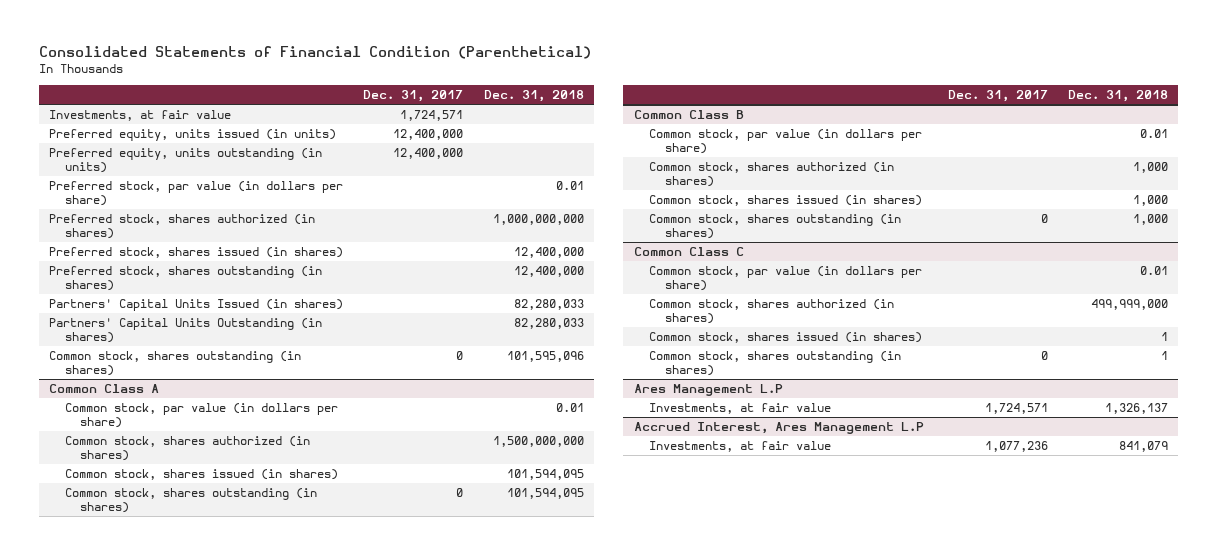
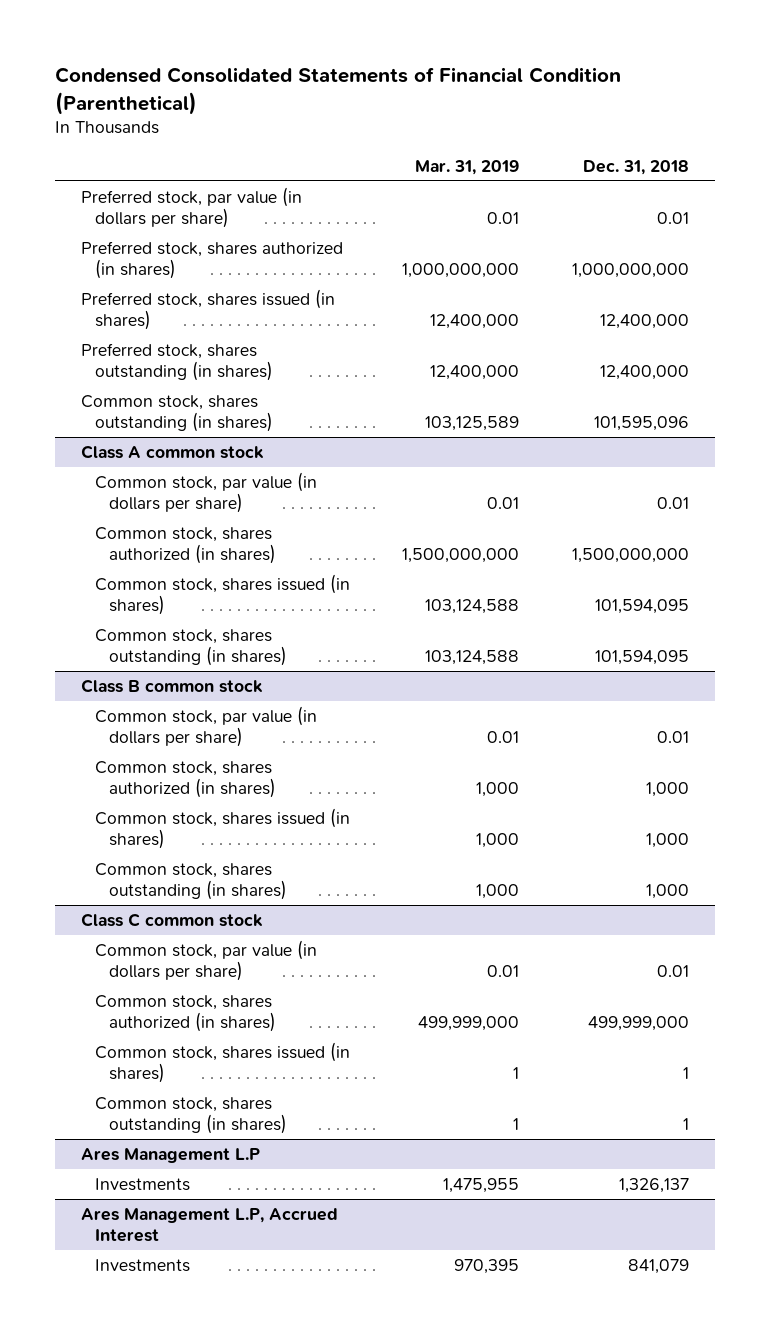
- Consolidated Statements of Financial Condition (Parenthetical)
+ Condensed Consolidated Statements of Financial Condition (Parenthetical)
- | Dec. 31, 2017 | Dec. 31, 2018
+ | Mar. 31, 2019 | Dec. 31, 2018
- Investments, at fair value | 1,724,571 |
- Preferred equity, units issued (in units) | 12,400,000 |
- Preferred equity, units outstanding (in units) | 12,400,000 |
- Partners' Capital Units Issued (in shares) | | 82,280,033
- Partners' Capital Units Outstanding (in shares) | | 82,280,033
- Common Class A
+ Class A common stock
- Common Class B
+ Class B common stock
- Common Class C
+ Class C common stock
@ Ares Management L.P
- Investments, at fair value | 1,724,571 | 1,326,137
- Accrued Interest, Ares Management L.P
- Investments, at fair value | 1,077,236 | 841,079
@ Ares Management L.P
+ Investments | 1,475,955 | 1,326,137
+ Ares Management L.P, Accrued Interest
+ Investments | 970,395 | 841,079

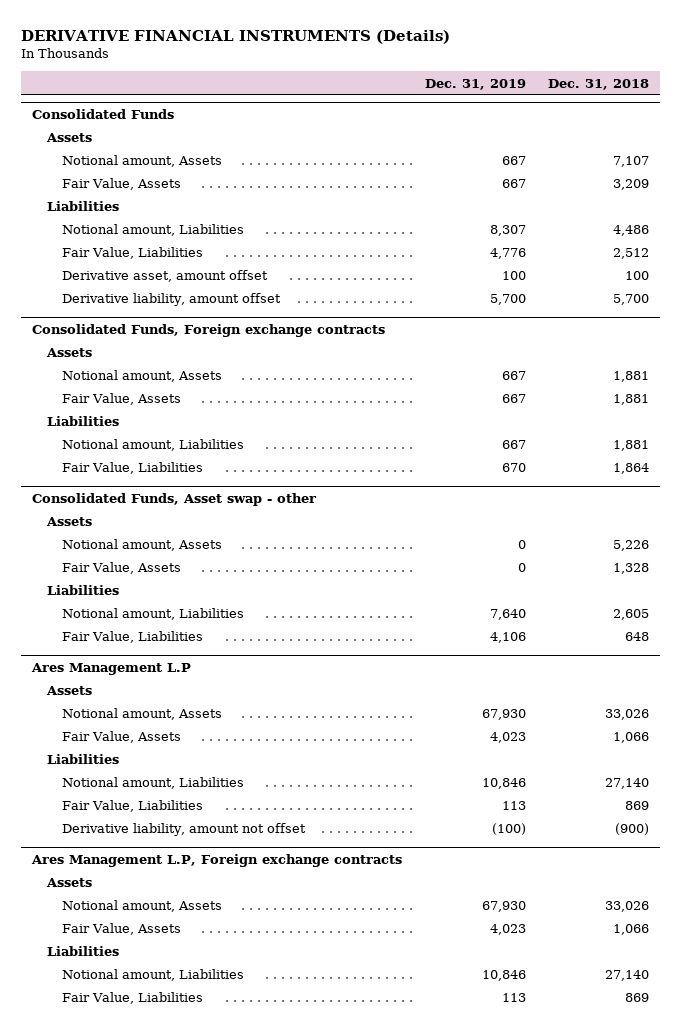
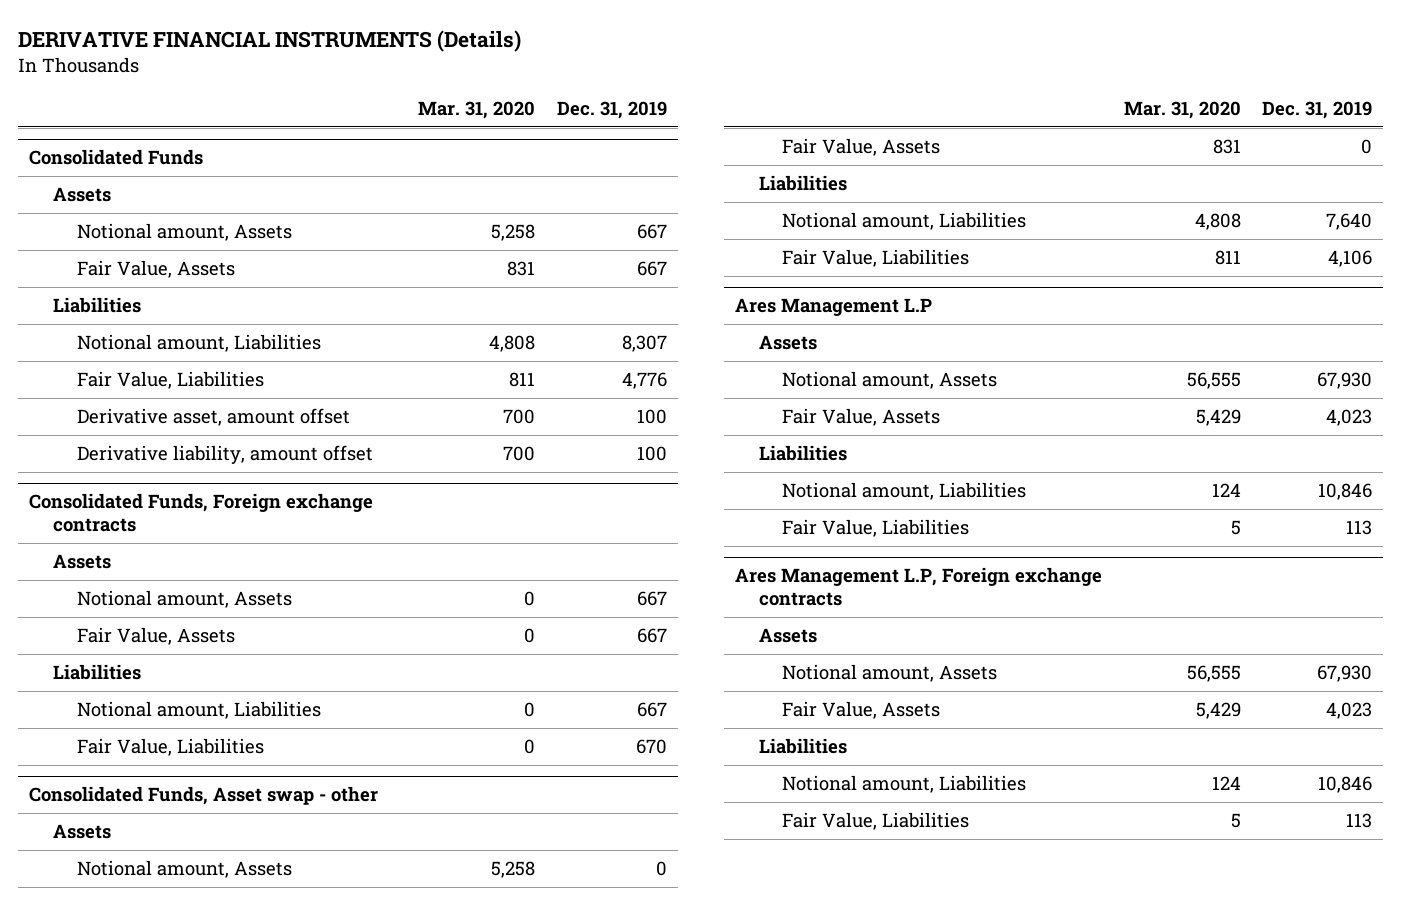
- | Dec. 31, 2019 | Dec. 31, 2018
+ | Mar. 31, 2020 | Dec. 31, 2019
@ Consolidated Funds
- Derivative liability, amount offset | 5,700 | 5,700
+ Derivative liability, amount offset | 700 | 100
@ Ares Management L.P
- Derivative liability, amount not offset | (100) | (900)

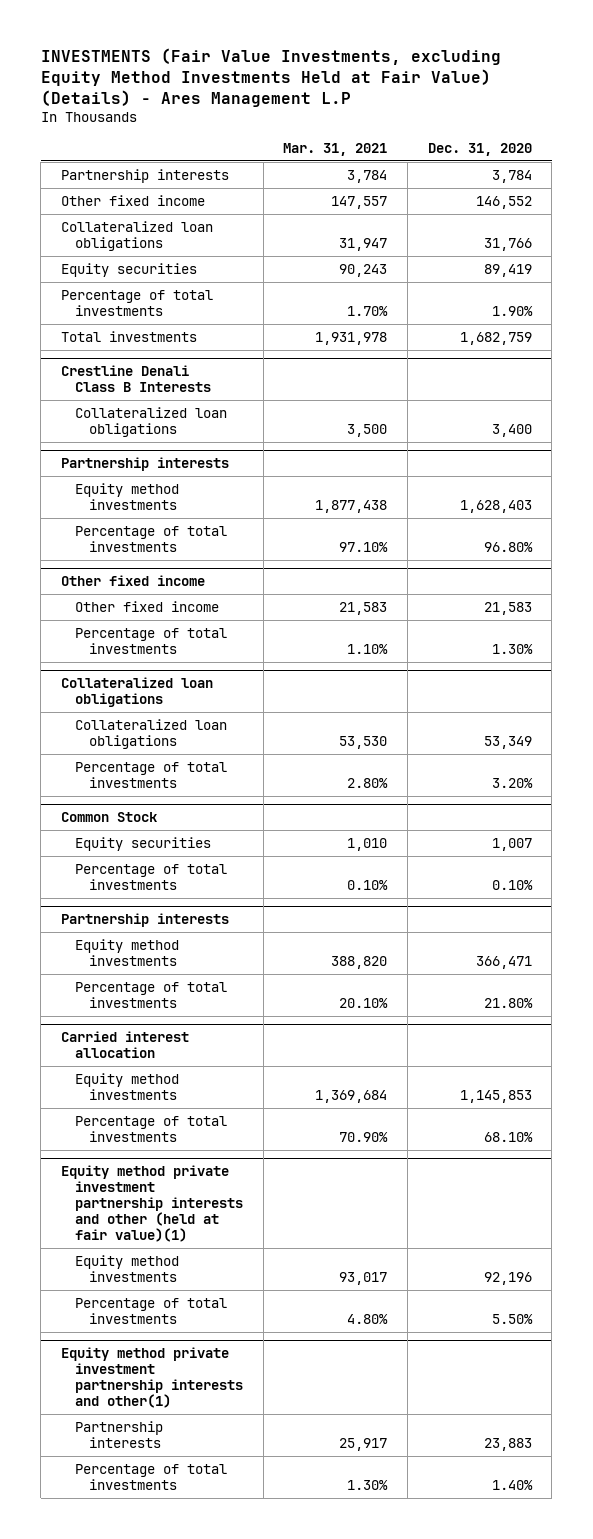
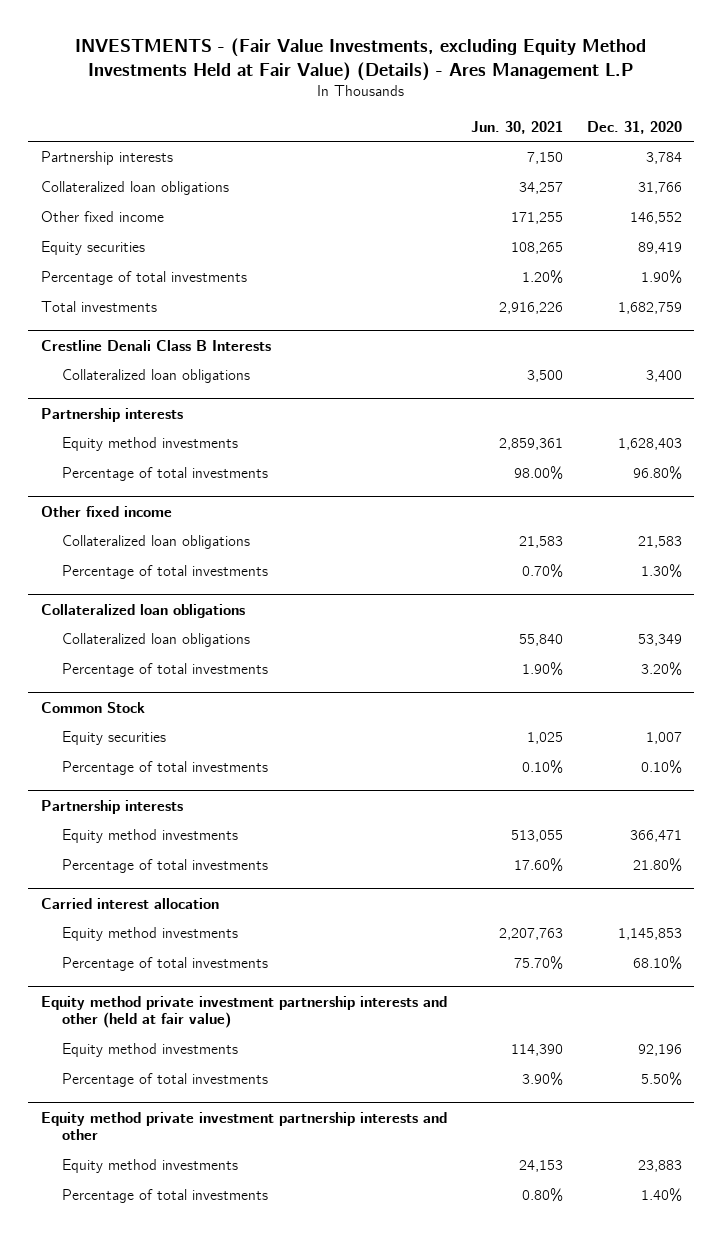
- INVESTMENTS (Fair Value Investments, excluding Equity Method Investments Held at Fair Value) (Details) - Ares Management L.P
+ INVESTMENTS - (Fair Value Investments, excluding Equity Method Investments Held at Fair Value) (Details) - Ares Management L.P
- | Mar. 31, 2021 | Dec. 31, 2020
+ | Jun. 30, 2021 | Dec. 31, 2020
moved down: Other fixed income | 171,255 | 146,552
@ Other fixed income
- Other fixed income | 21,583 | 21,583
+ Collateralized loan obligations | 21,583 | 21,583
- Equity method private investment partnership interests and other (held at fair value)(1)
+ Equity method private investment partnership interests and other (held at fair value)
- Equity method private investment partnership interests and other(1)
- Partnership interests | 25,917 | 23,883
+ Equity method private investment partnership interests and other
+ Equity method investments | 24,153 | 23,883

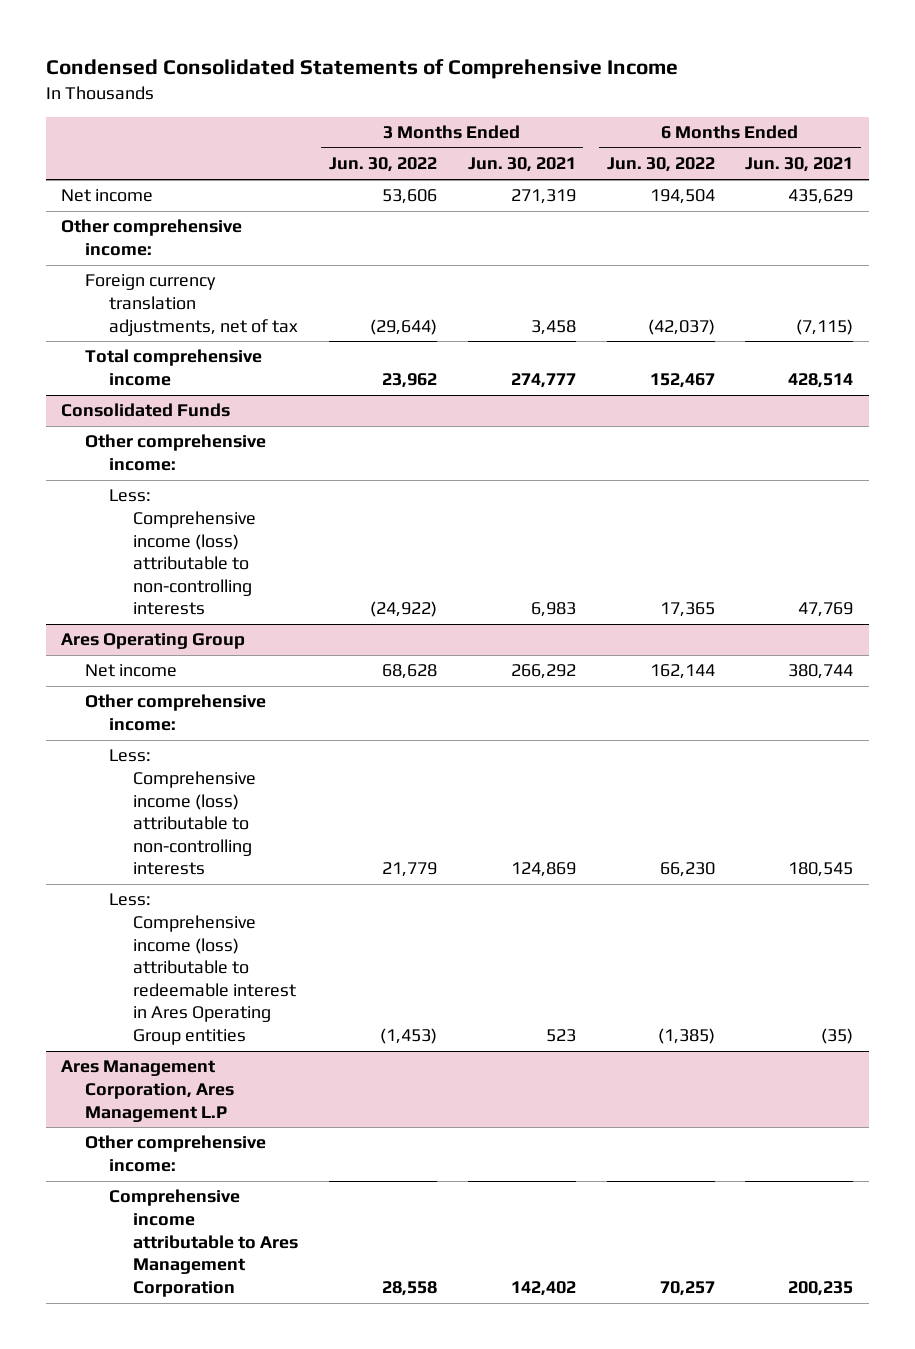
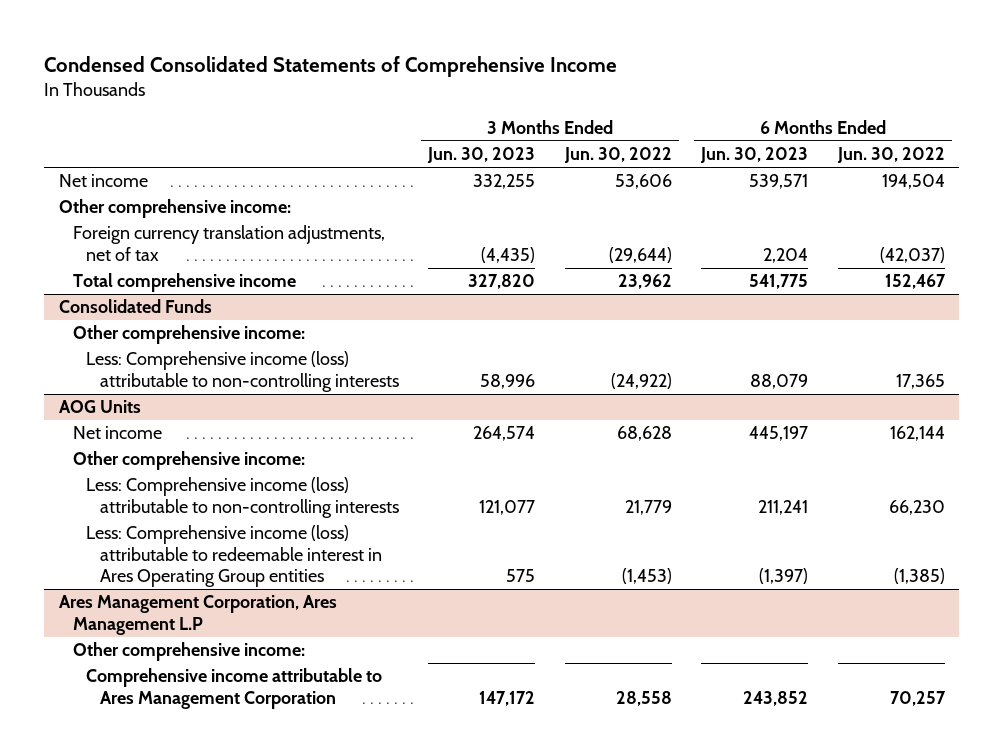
- | 3 Months Ended Jun. 30, 2022 | 3 Months Ended Jun. 30, 2021 | 6 Months Ended Jun. 30, 2022 | 6 Months Ended Jun. 30, 2021
+ | 3 Months Ended Jun. 30, 2023 | 3 Months Ended Jun. 30, 2022 | 6 Months Ended Jun. 30, 2023 | 6 Months Ended Jun. 30, 2022
- Ares Operating Group
+ AOG Units

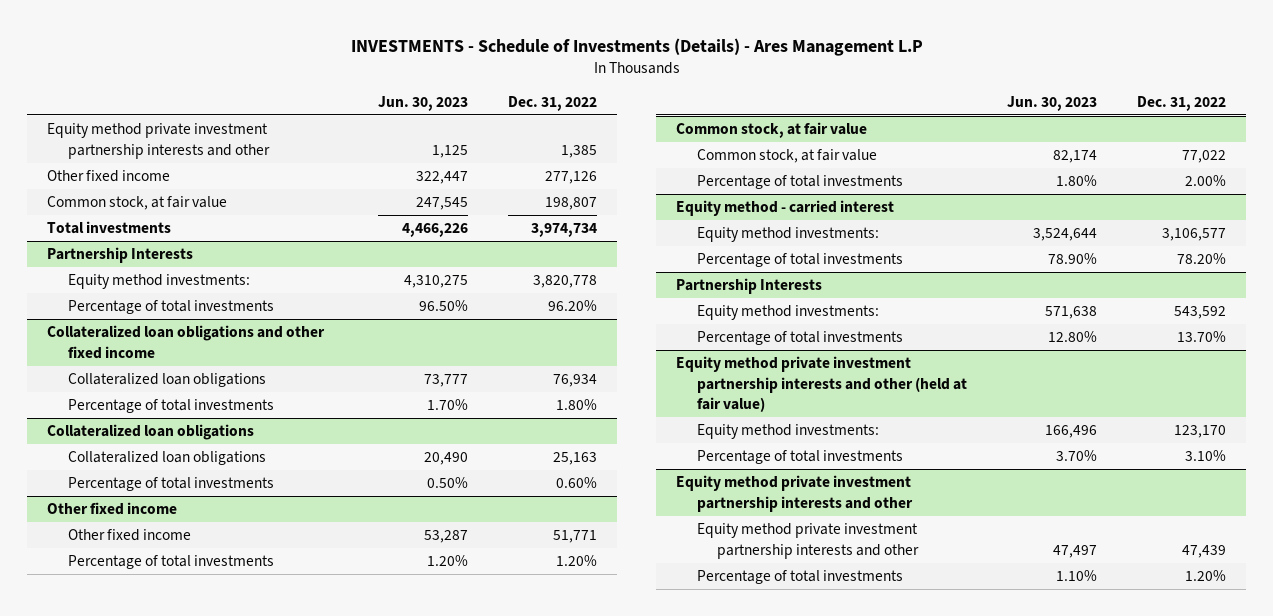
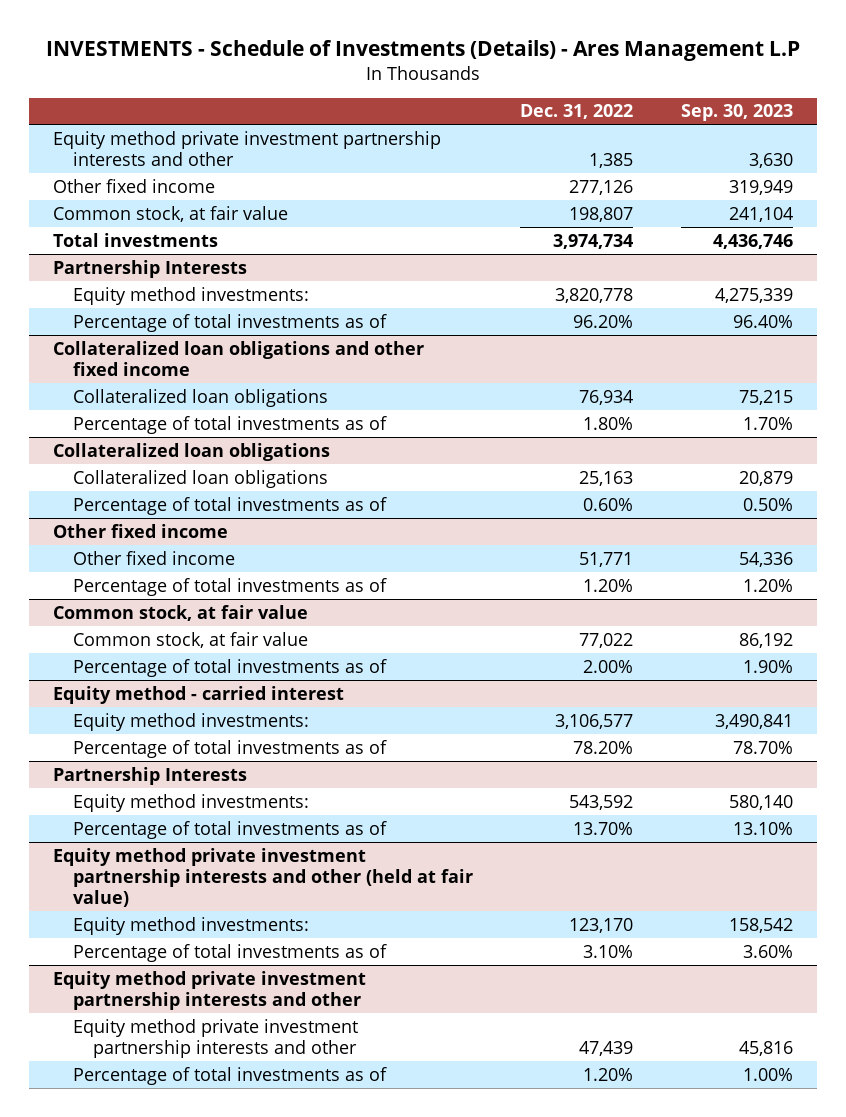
- | Jun. 30, 2023 | Dec. 31, 2022
+ | Dec. 31, 2022 | Sep. 30, 2023
@ Partnership Interests
- Percentage of total investments | 96.50% | 96.20%
+ Percentage of total investments as of | 96.20% | 96.40%
@ Collateralized loan obligations and other fixed income
- Percentage of total investments | 1.70% | 1.80%
+ Percentage of total investments as of | 1.80% | 1.70%
@ Collateralized loan obligations
- Percentage of total investments | 0.50% | 0.60%
+ Percentage of total investments as of | 0.60% | 0.50%
@ Other fixed income
- Percentage of total investments | 1.20% | 1.20%
+ Percentage of total investments as of | 1.20% | 1.20%
@ Common stock, at fair value
- Percentage of total investments | 1.80% | 2.00%
+ Percentage of total investments as of | 2.00% | 1.90%
@ Equity method - carried interest
- Percentage of total investments | 78.90% | 78.20%
+ Percentage of total investments as of | 78.20% | 78.70%
@ Partnership Interests
- Percentage of total investments | 12.80% | 13.70%
+ Percentage of total investments as of | 13.70% | 13.10%
@ Equity method private investment partnership interests and other (held at fair value)
- Percentage of total investments | 3.70% | 3.10%
+ Percentage of total investments as of | 3.10% | 3.60%
@ Equity method private investment partnership interests and other
- Percentage of total investments | 1.10% | 1.20%
+ Percentage of total investments as of | 1.20% | 1.00%

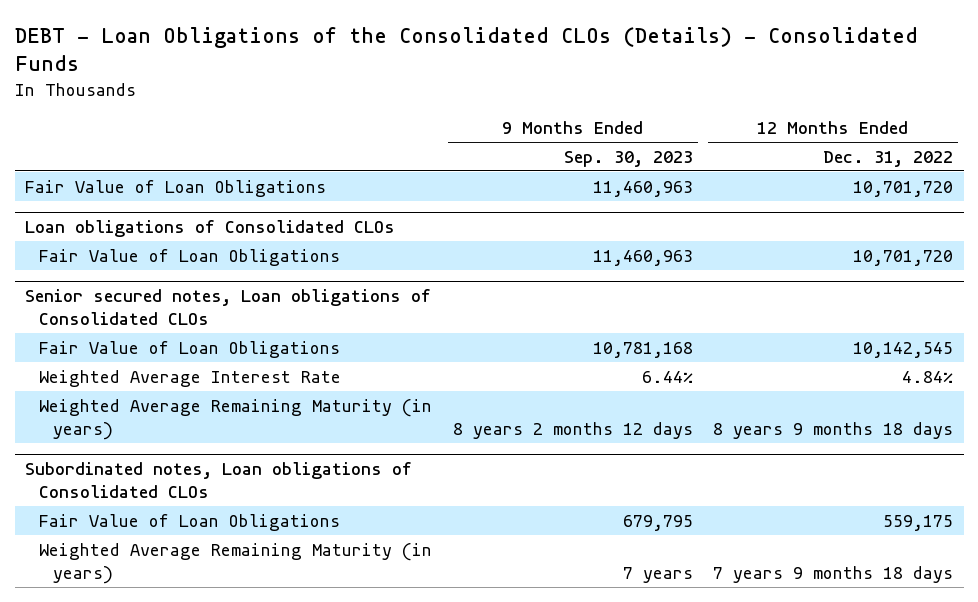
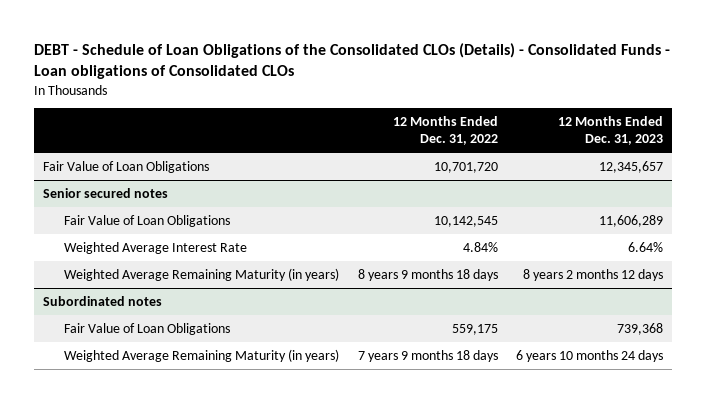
- DEBT - Loan Obligations of the Consolidated CLOs (Details) - Consolidated Funds
+ DEBT - Schedule of Loan Obligations of the Consolidated CLOs (Details) - Consolidated Funds - Loan obligations of Consolidated CLOs
- | 9 Months Ended Sep. 30, 2023 | 12 Months Ended Dec. 31, 2022
+ | 12 Months Ended Dec. 31, 2022 | 12 Months Ended Dec. 31, 2023
- Loan obligations of Consolidated CLOs
- Fair Value of Loan Obligations | 11,460,963 | 10,701,720
- Senior secured notes, Loan obligations of Consolidated CLOs
+ Senior secured notes
- Subordinated notes, Loan obligations of Consolidated CLOs
+ Subordinated notes

